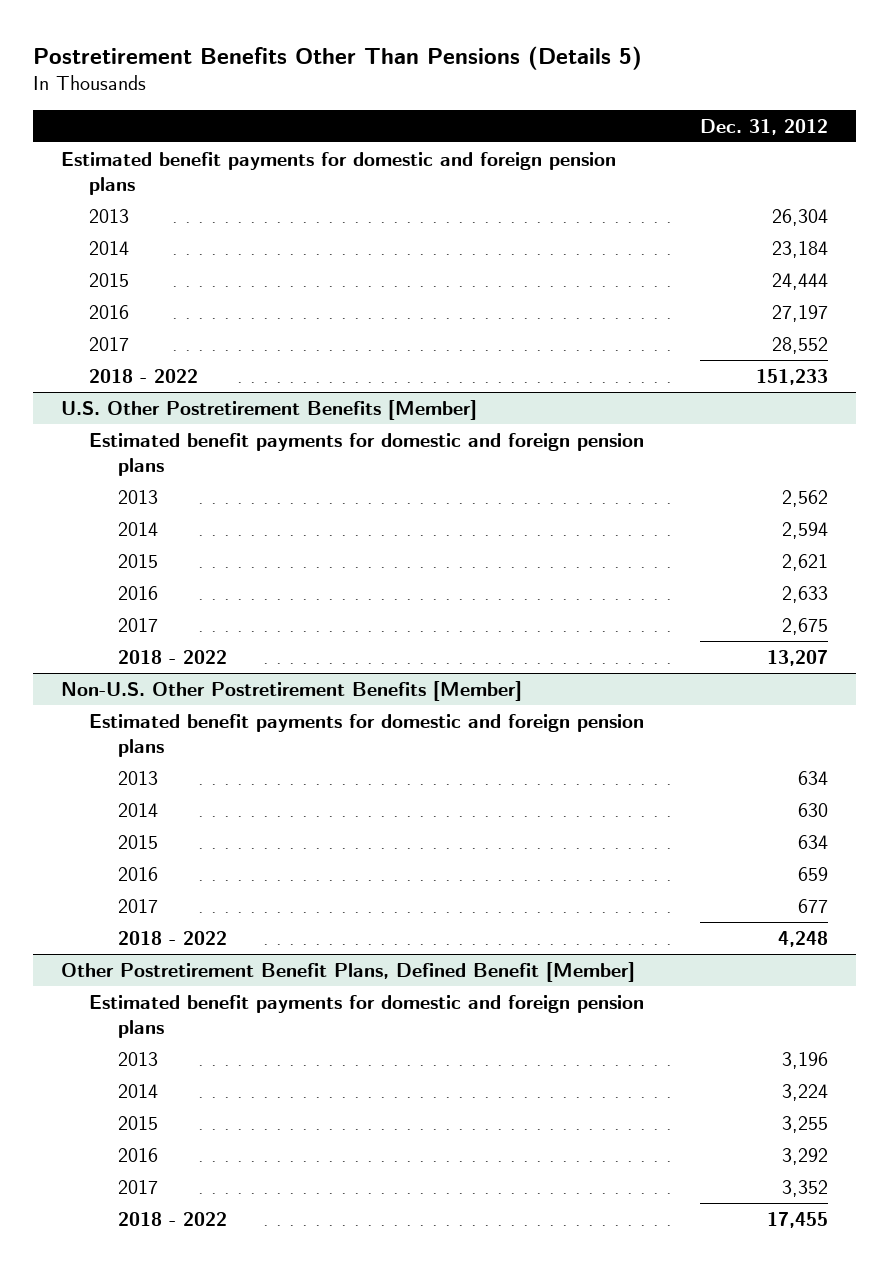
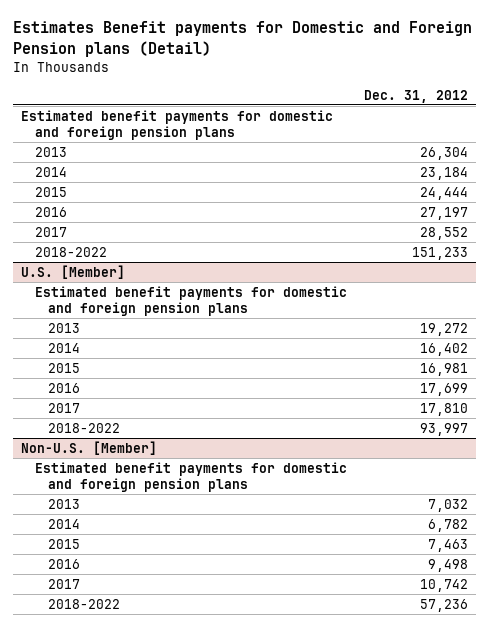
- Postretirement Benefits Other Than Pensions (Details 5)
+ Estimates Benefit payments for Domestic and Foreign Pension plans (Detail)
- 2018 - 2022 | 151,233
- U.S. Other Postretirement Benefits [Member]
- Estimated benefit payments for domestic and foreign pension plans
- 2013 | 2,562
- 2014 | 2,594
- 2015 | 2,621
- 2016 | 2,633
- 2017 | 2,675
- 2018 - 2022 | 13,207
- Non-U.S. Other Postretirement Benefits [Member]
+ 2018-2022 | 151,233
+ U.S. [Member]
- 2013 | 634
- 2014 | 630
- 2015 | 634
- 2016 | 659
- 2017 | 677
- 2018 - 2022 | 4,248
- Other Postretirement Benefit Plans, Defined Benefit [Member]
+ 2013 | 19,272
+ 2014 | 16,402
+ 2015 | 16,981
+ 2016 | 17,699
+ 2017 | 17,810
+ 2018-2022 | 93,997
+ Non-U.S. [Member]
- 2013 | 3,196
- 2014 | 3,224
- 2015 | 3,255
- 2016 | 3,292
- 2017 | 3,352
- 2018 - 2022 | 17,455
+ 2013 | 7,032
+ 2014 | 6,782
+ 2015 | 7,463
+ 2016 | 9,498
+ 2017 | 10,742
+ 2018-2022 | 57,236

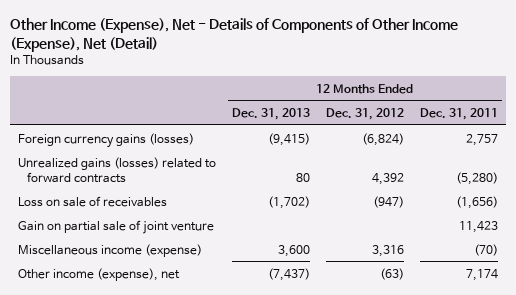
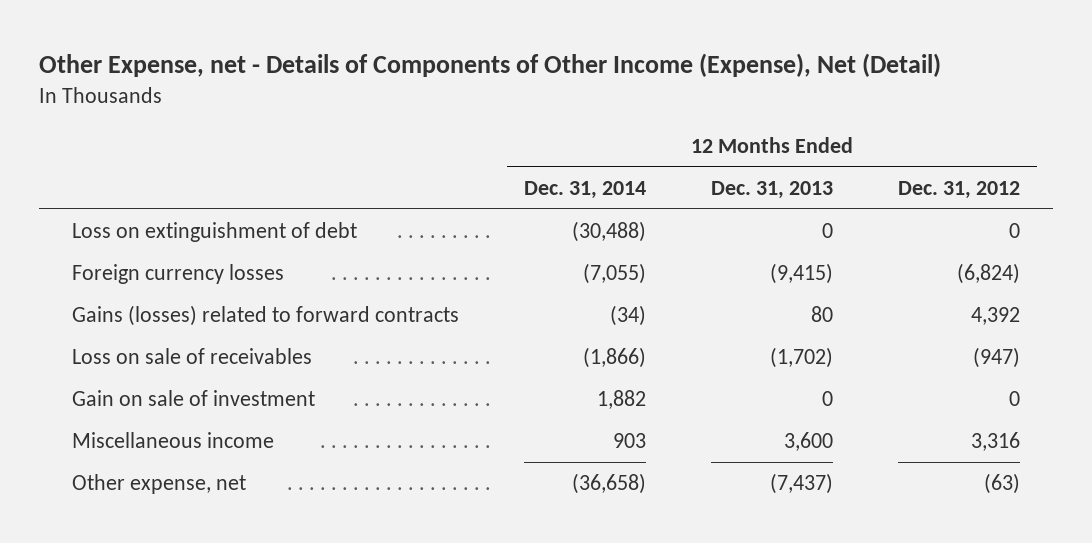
- Other Income (Expense), Net - Details of Components of Other Income (Expense), Net (Detail)
+ Other Expense, net - Details of Components of Other Income (Expense), Net (Detail)
- | 12 Months Ended Dec. 31, 2013 | 12 Months Ended Dec. 31, 2012 | 12 Months Ended Dec. 31, 2011
+ | 12 Months Ended Dec. 31, 2014 | 12 Months Ended Dec. 31, 2013 | 12 Months Ended Dec. 31, 2012
- Foreign currency gains (losses) | (9,415) | (6,824) | 2,757
- Unrealized gains (losses) related to forward contracts | 80 | 4,392 | (5,280)
+ Loss on extinguishment of debt | (30,488) | 0 | 0
+ Foreign currency losses | (7,055) | (9,415) | (6,824)
+ Gains (losses) related to forward contracts | (34) | 80 | 4,392
- Gain on partial sale of joint venture | | | 11,423
- Miscellaneous income (expense) | 3,600 | 3,316 | (70)
- Other income (expense), net | (7,437) | (63) | 7,174
+ Gain on sale of investment | 1,882 | 0 | 0
+ Miscellaneous income | 903 | 3,600 | 3,316
+ Other expense, net | (36,658) | (7,437) | (63)

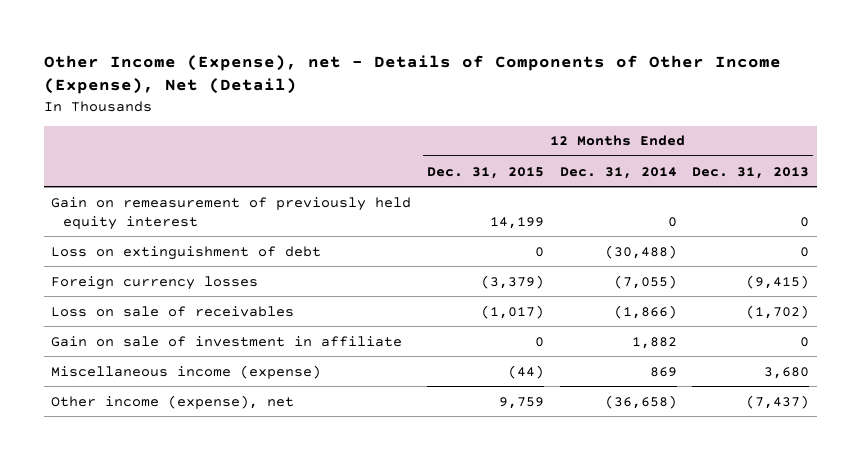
- Other Expense, net - Details of Components of Other Income (Expense), Net (Detail)
+ Other Income (Expense), net - Details of Components of Other Income (Expense), Net (Detail)
- | 12 Months Ended Dec. 31, 2014 | 12 Months Ended Dec. 31, 2013 | 12 Months Ended Dec. 31, 2012
+ | 12 Months Ended Dec. 31, 2015 | 12 Months Ended Dec. 31, 2014 | 12 Months Ended Dec. 31, 2013
+ Gain on remeasurement of previously held equity interest | 14,199 | 0 | 0
- Gains (losses) related to forward contracts | (34) | 80 | 4,392
- Gain on sale of investment | 1,882 | 0 | 0
- Miscellaneous income | 903 | 3,600 | 3,316
- Other expense, net | (36,658) | (7,437) | (63)
+ Gain on sale of investment in affiliate | 0 | 1,882 | 0
+ Miscellaneous income (expense) | (44) | 869 | 3,680
+ Other income (expense), net | 9,759 | (36,658) | (7,437)

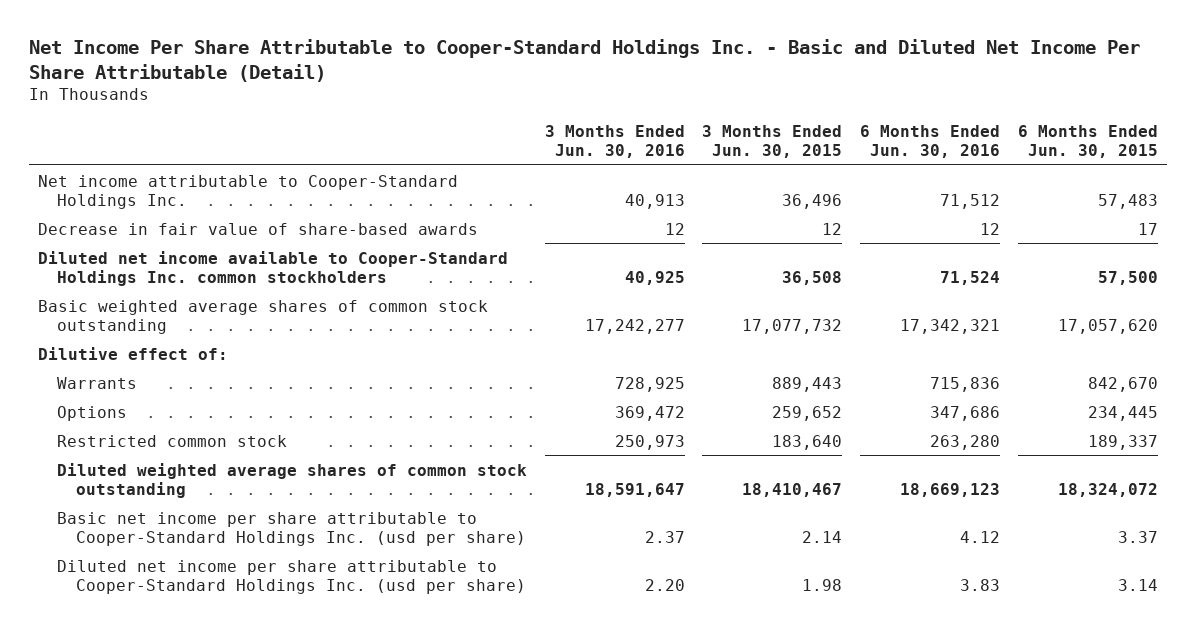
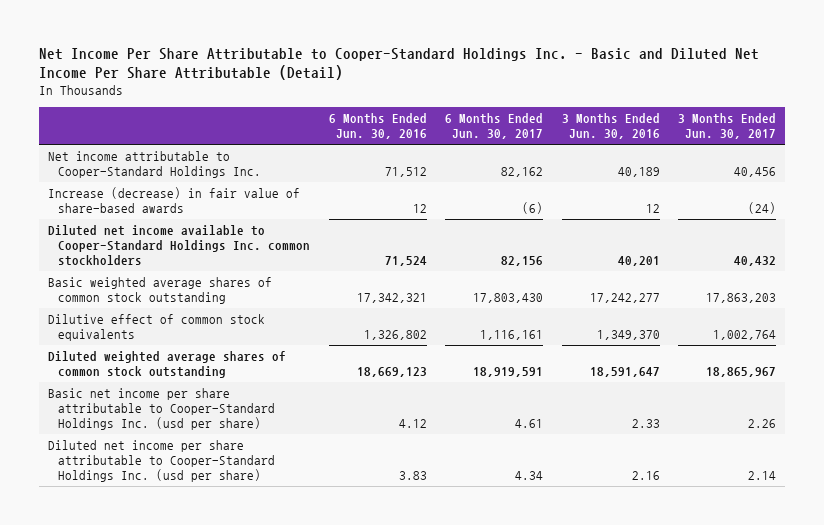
- | 3 Months Ended Jun. 30, 2016 | 3 Months Ended Jun. 30, 2015 | 6 Months Ended Jun. 30, 2016 | 6 Months Ended Jun. 30, 2015
+ | 6 Months Ended Jun. 30, 2016 | 6 Months Ended Jun. 30, 2017 | 3 Months Ended Jun. 30, 2016 | 3 Months Ended Jun. 30, 2017
- Net income attributable to Cooper-Standard Holdings Inc. | 40,913 | 36,496 | 71,512 | 57,483
- Decrease in fair value of share-based awards | 12 | 12 | 12 | 17
- Diluted net income available to Cooper-Standard Holdings Inc. common stockholders | 40,925 | 36,508 | 71,524 | 57,500
+ Net income attributable to Cooper-Standard Holdings Inc. | 71,512 | 82,162 | 40,189 | 40,456
+ Increase (decrease) in fair value of share-based awards | 12 | (6) | 12 | (24)
+ Diluted net income available to Cooper-Standard Holdings Inc. common stockholders | 71,524 | 82,156 | 40,201 | 40,432
- Dilutive effect of:
- Warrants | 728,925 | 889,443 | 715,836 | 842,670
- Options | 369,472 | 259,652 | 347,686 | 234,445
- Restricted common stock | 250,973 | 183,640 | 263,280 | 189,337
+ Dilutive effect of common stock equivalents | 1,326,802 | 1,116,161 | 1,349,370 | 1,002,764
- Basic net income per share attributable to Cooper-Standard Holdings Inc. (usd per share) | 2.37 | 2.14 | 4.12 | 3.37
- Diluted net income per share attributable to Cooper-Standard Holdings Inc. (usd per share) | 2.20 | 1.98 | 3.83 | 3.14
+ Basic net income per share attributable to Cooper-Standard Holdings Inc. (usd per share) | 4.12 | 4.61 | 2.33 | 2.26
+ Diluted net income per share attributable to Cooper-Standard Holdings Inc. (usd per share) | 3.83 | 4.34 | 2.16 | 2.14

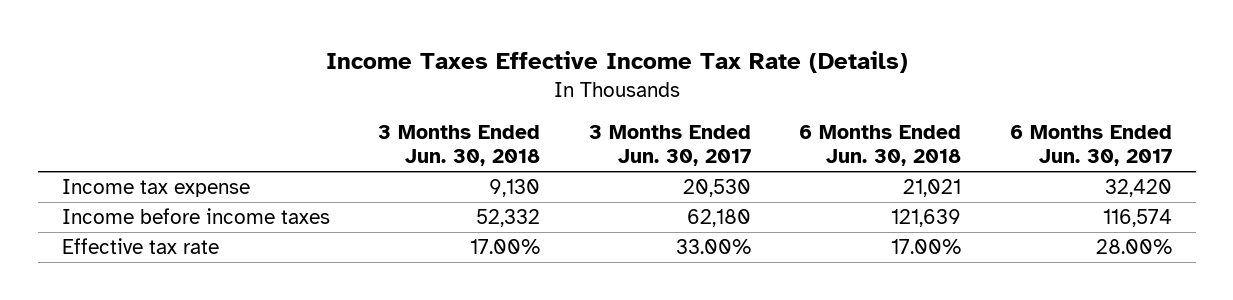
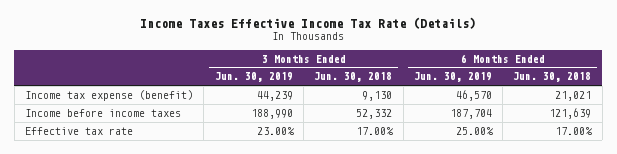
- | 3 Months Ended Jun. 30, 2018 | 3 Months Ended Jun. 30, 2017 | 6 Months Ended Jun. 30, 2018 | 6 Months Ended Jun. 30, 2017
+ | 3 Months Ended Jun. 30, 2019 | 3 Months Ended Jun. 30, 2018 | 6 Months Ended Jun. 30, 2019 | 6 Months Ended Jun. 30, 2018
- Income tax expense | 9,130 | 20,530 | 21,021 | 32,420
+ Income tax expense (benefit) | 44,239 | 9,130 | 46,570 | 21,021

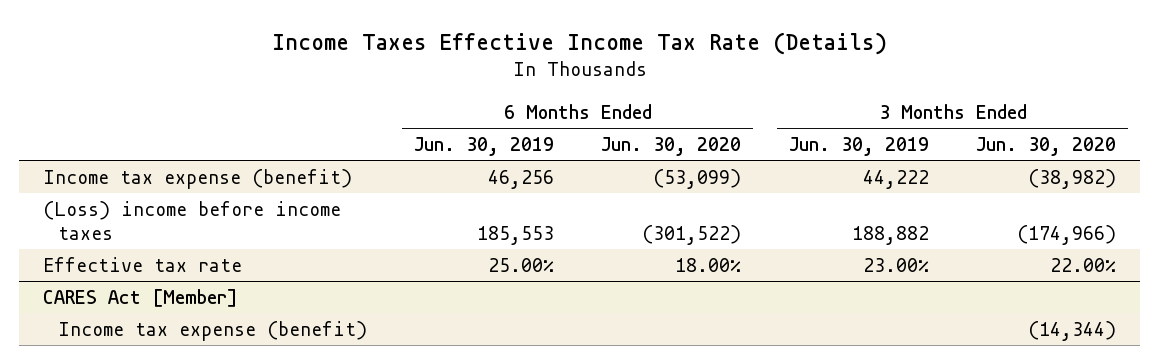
- | 3 Months Ended Jun. 30, 2019 | 3 Months Ended Jun. 30, 2018 | 6 Months Ended Jun. 30, 2019 | 6 Months Ended Jun. 30, 2018
+ | 6 Months Ended Jun. 30, 2019 | 6 Months Ended Jun. 30, 2020 | 3 Months Ended Jun. 30, 2019 | 3 Months Ended Jun. 30, 2020
- Income tax expense (benefit) | 44,239 | 9,130 | 46,570 | 21,021
- Income before income taxes | 188,990 | 52,332 | 187,704 | 121,639
+ Income tax expense (benefit) | 46,256 | (53,099) | 44,222 | (38,982)
+ (Loss) income before income taxes | 185,553 | (301,522) | 188,882 | (174,966)
+ CARES Act [Member]
+ Income tax expense (benefit) | | | | (14,344)

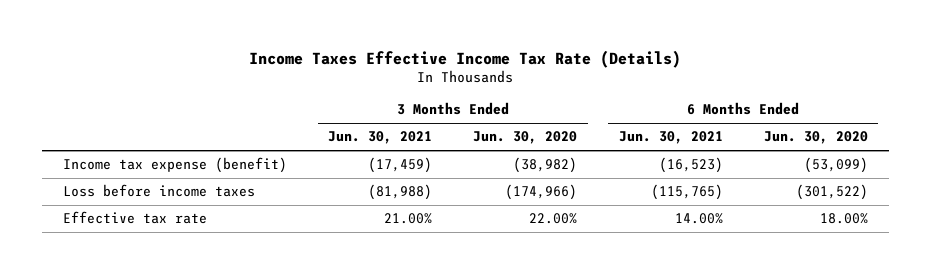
- | 6 Months Ended Jun. 30, 2019 | 6 Months Ended Jun. 30, 2020 | 3 Months Ended Jun. 30, 2019 | 3 Months Ended Jun. 30, 2020
+ | 3 Months Ended Jun. 30, 2021 | 3 Months Ended Jun. 30, 2020 | 6 Months Ended Jun. 30, 2021 | 6 Months Ended Jun. 30, 2020
- (Loss) income before income taxes | 185,553 | (301,522) | 188,882 | (174,966)
+ Loss before income taxes | (81,988) | (174,966) | (115,765) | (301,522)
- CARES Act [Member]
- Income tax expense (benefit) | | | | (14,344)

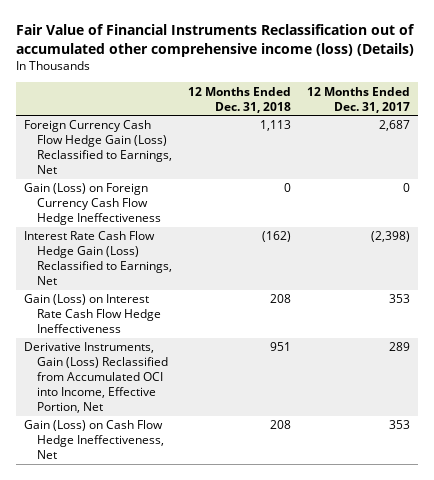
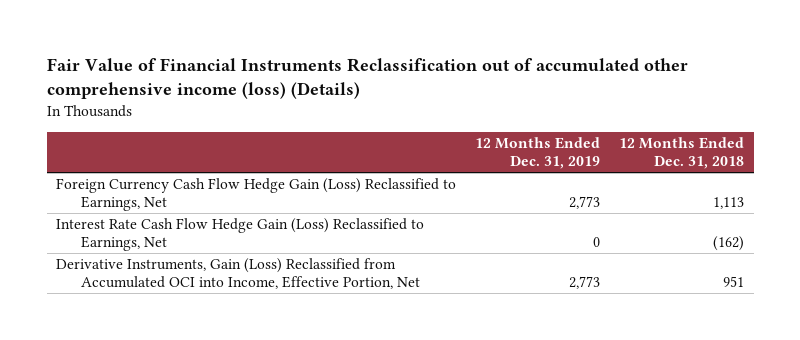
- | 12 Months Ended Dec. 31, 2018 | 12 Months Ended Dec. 31, 2017
+ | 12 Months Ended Dec. 31, 2019 | 12 Months Ended Dec. 31, 2018
- Gain (Loss) on Foreign Currency Cash Flow Hedge Ineffectiveness | 0 | 0
- Gain (Loss) on Interest Rate Cash Flow Hedge Ineffectiveness | 208 | 353
- Gain (Loss) on Cash Flow Hedge Ineffectiveness, Net | 208 | 353

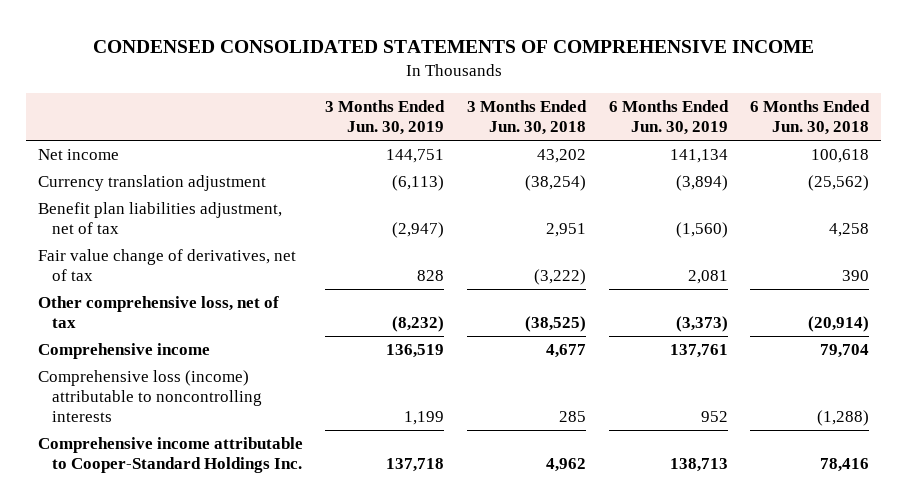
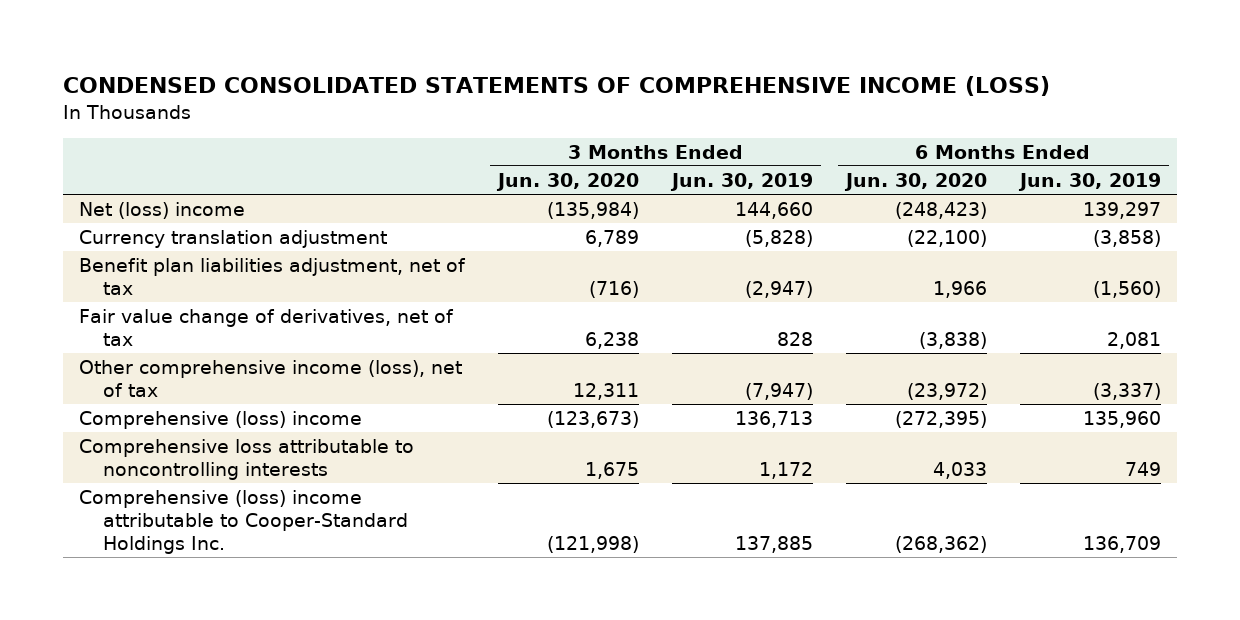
- CONDENSED CONSOLIDATED STATEMENTS OF COMPREHENSIVE INCOME
+ CONDENSED CONSOLIDATED STATEMENTS OF COMPREHENSIVE INCOME (LOSS)
- | 3 Months Ended Jun. 30, 2019 | 3 Months Ended Jun. 30, 2018 | 6 Months Ended Jun. 30, 2019 | 6 Months Ended Jun. 30, 2018
+ | 3 Months Ended Jun. 30, 2020 | 3 Months Ended Jun. 30, 2019 | 6 Months Ended Jun. 30, 2020 | 6 Months Ended Jun. 30, 2019
- Net income | 144,751 | 43,202 | 141,134 | 100,618
- Currency translation adjustment | (6,113) | (38,254) | (3,894) | (25,562)
+ Net (loss) income | (135,984) | 144,660 | (248,423) | 139,297
+ Currency translation adjustment | 6,789 | (5,828) | (22,100) | (3,858)
- Other comprehensive loss, net of tax | (8,232) | (38,525) | (3,373) | (20,914)
- Comprehensive income | 136,519 | 4,677 | 137,761 | 79,704
- Comprehensive loss (income) attributable to noncontrolling interests | 1,199 | 285 | 952 | (1,288)
- Comprehensive income attributable to Cooper-Standard Holdings Inc. | 137,718 | 4,962 | 138,713 | 78,416
+ Other comprehensive income (loss), net of tax | 12,311 | (7,947) | (23,972) | (3,337)
+ Comprehensive (loss) income | (123,673) | 136,713 | (272,395) | 135,960
+ Comprehensive loss attributable to noncontrolling interests | 1,675 | 1,172 | 4,033 | 749
+ Comprehensive (loss) income attributable to Cooper-Standard Holdings Inc. | (121,998) | 137,885 | (268,362) | 136,709

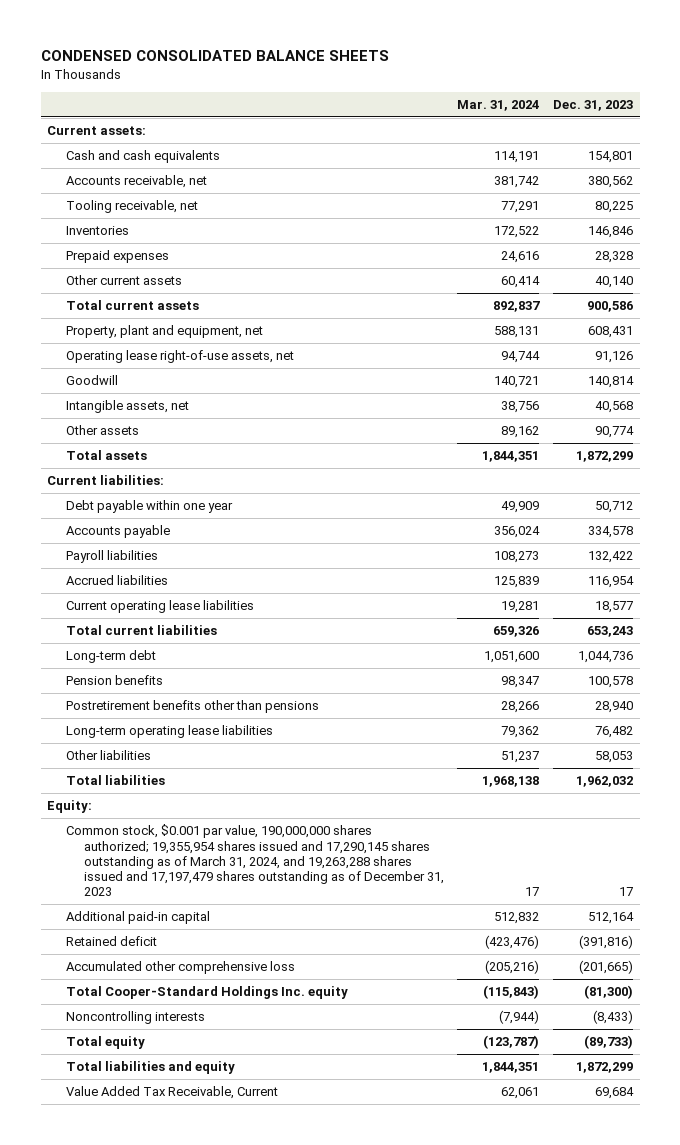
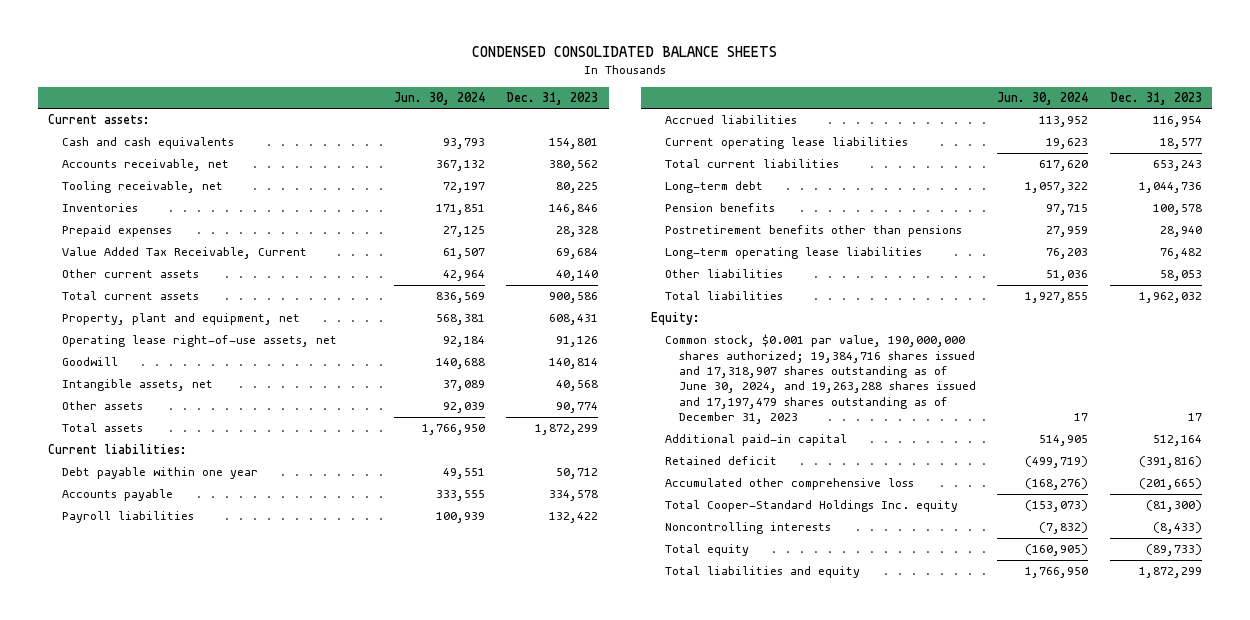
- | Mar. 31, 2024 | Dec. 31, 2023
+ | Jun. 30, 2024 | Dec. 31, 2023
moved up: Value Added Tax Receivable, Current | 61,507 | 69,684
- Common stock, $0.001 par value, 190,000,000 shares authorized; 19,355,954 shares issued and 17,290,145 shares outstanding as of March 31, 2024, and 19,263,288 shares issued and 17,197,479 shares outstanding as of December 31, 2023 | 17 | 17
+ Common stock, $0.001 par value, 190,000,000 shares authorized; 19,384,716 shares issued and 17,318,907 shares outstanding as of June 30, 2024, and 19,263,288 shares issued and 17,197,479 shares outstanding as of December 31, 2023 | 17 | 17

